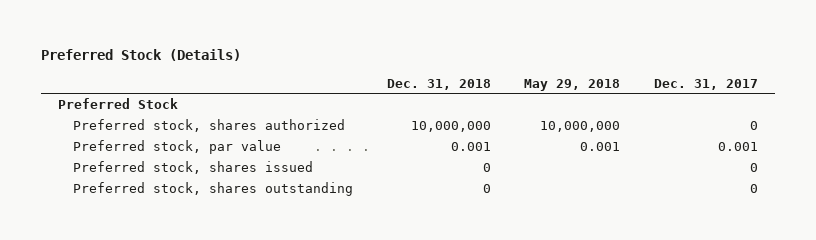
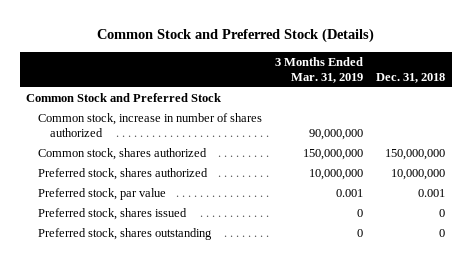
- Preferred Stock (Details)
+ Common Stock and Preferred Stock (Details)
- | Dec. 31, 2018 | May 29, 2018 | Dec. 31, 2017
+ | 3 Months Ended Mar. 31, 2019 | Dec. 31, 2018
- Preferred Stock
+ Common Stock and Preferred Stock
+ Common stock, increase in number of shares authorized | 90,000,000 |
+ Common stock, shares authorized | 150,000,000 | 150,000,000

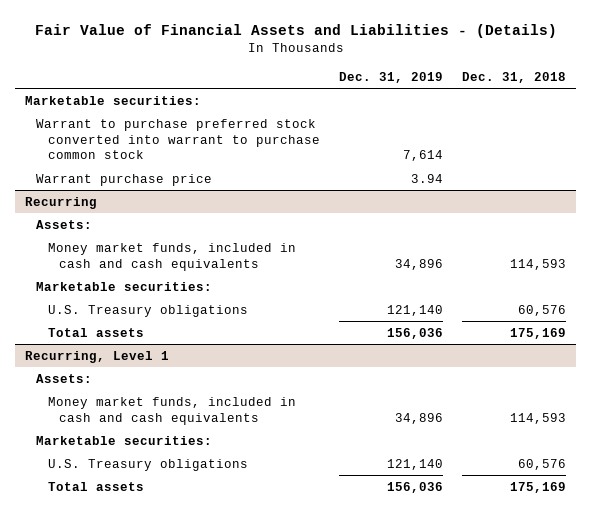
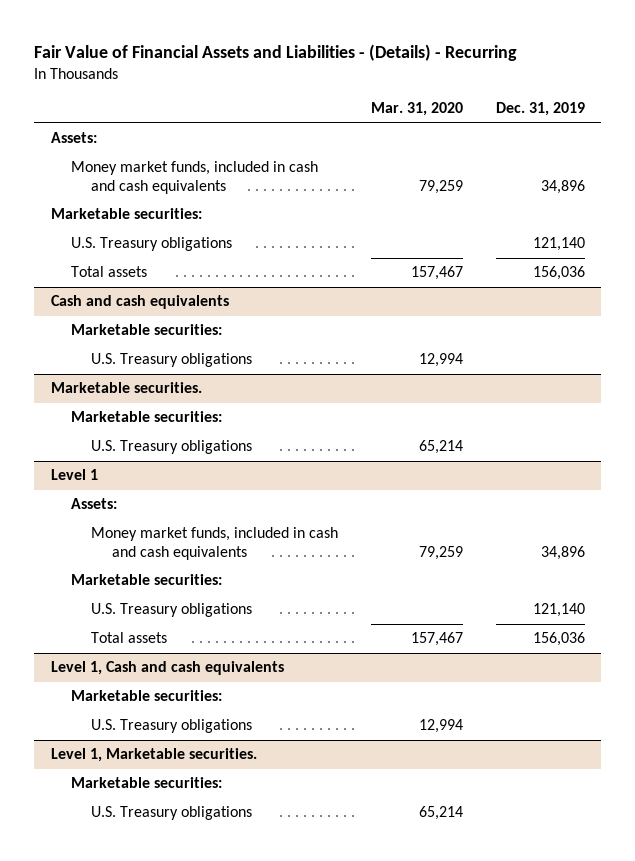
- Fair Value of Financial Assets and Liabilities - (Details)
+ Fair Value of Financial Assets and Liabilities - (Details) - Recurring
- | Dec. 31, 2019 | Dec. 31, 2018
+ | Mar. 31, 2020 | Dec. 31, 2019
- Marketable securities:
- Warrant to purchase preferred stock converted into warrant to purchase common stock | 7,614 |
- Warrant purchase price | 3.94 |
- Recurring
- Recurring, Level 1
+ Cash and cash equivalents
+ Marketable securities:
+ U.S. Treasury obligations | 12,994 |
+ Marketable securities.
+ Marketable securities:
+ U.S. Treasury obligations | 65,214 |
+ Level 1
+ Level 1, Cash and cash equivalents
+ Marketable securities:
+ U.S. Treasury obligations | 12,994 |
+ Level 1, Marketable securities.
+ Marketable securities:
+ U.S. Treasury obligations | 65,214 |

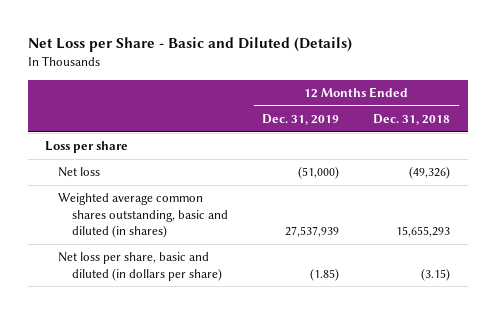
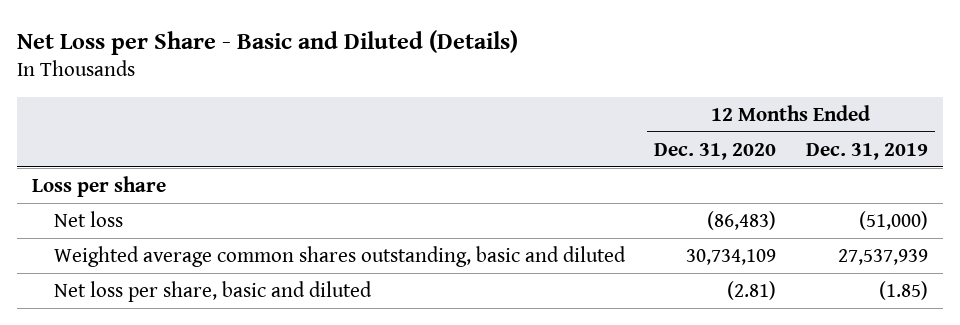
- | 12 Months Ended Dec. 31, 2019 | 12 Months Ended Dec. 31, 2018
+ | 12 Months Ended Dec. 31, 2020 | 12 Months Ended Dec. 31, 2019
- Weighted average common shares outstanding, basic and diluted (in shares) | 27,537,939 | 15,655,293
- Net loss per share, basic and diluted (in dollars per share) | (1.85) | (3.15)
+ Weighted average common shares outstanding, basic and diluted | 30,734,109 | 27,537,939
+ Net loss per share, basic and diluted | (2.81) | (1.85)

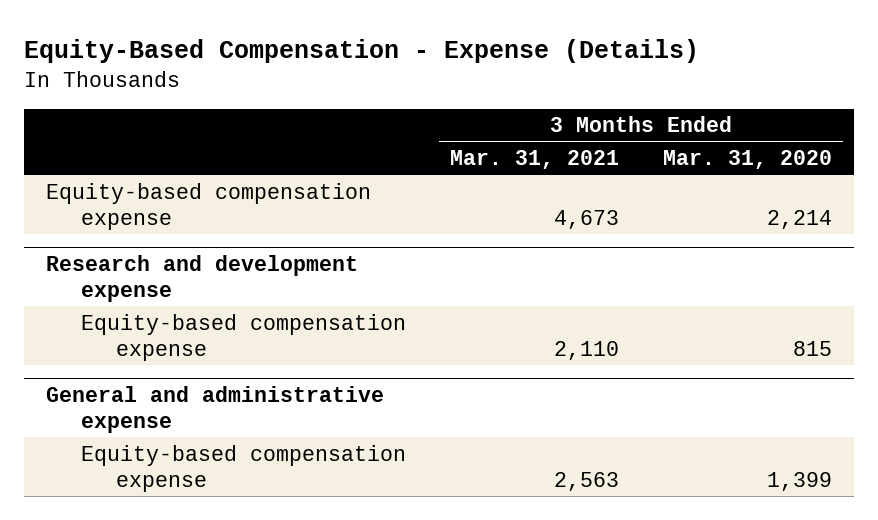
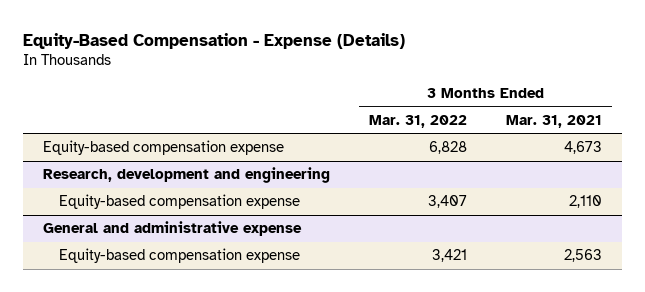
- | 3 Months Ended Mar. 31, 2021 | 3 Months Ended Mar. 31, 2020
+ | 3 Months Ended Mar. 31, 2022 | 3 Months Ended Mar. 31, 2021
- Research and development expense
+ Research, development and engineering

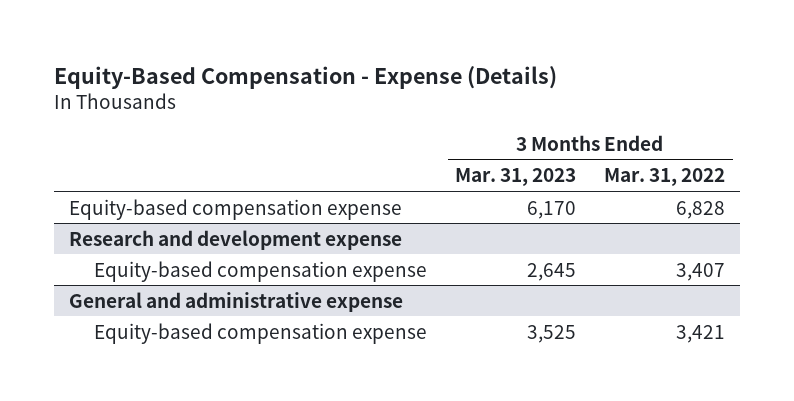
- | 3 Months Ended Mar. 31, 2022 | 3 Months Ended Mar. 31, 2021
+ | 3 Months Ended Mar. 31, 2023 | 3 Months Ended Mar. 31, 2022
- Research, development and engineering
+ Research and development expense

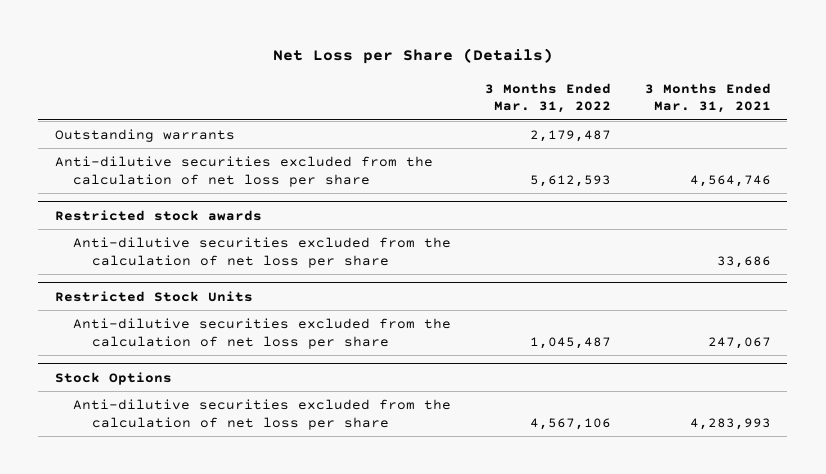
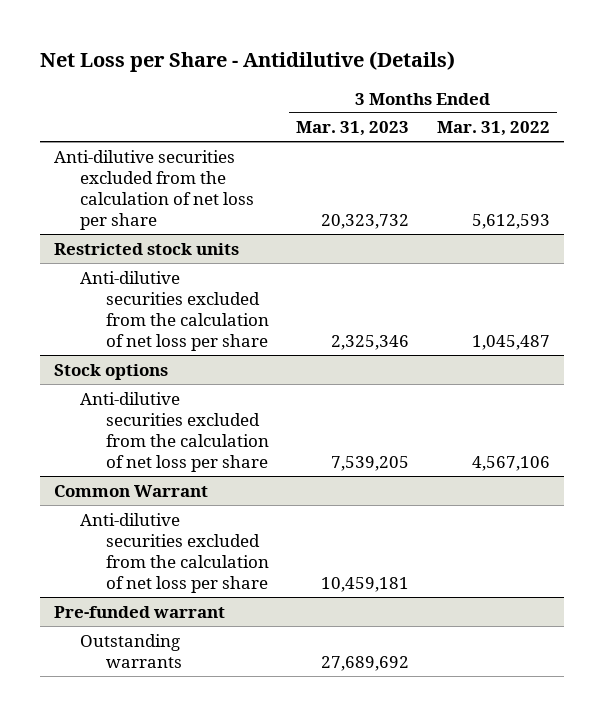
- Net Loss per Share (Details)
+ Net Loss per Share - Antidilutive (Details)
- | 3 Months Ended Mar. 31, 2022 | 3 Months Ended Mar. 31, 2021
+ | 3 Months Ended Mar. 31, 2023 | 3 Months Ended Mar. 31, 2022
- Outstanding warrants | 2,179,487 |
- Restricted stock awards
- Anti-dilutive securities excluded from the calculation of net loss per share | | 33,686
- Restricted Stock Units
+ Restricted stock units
- Stock Options
+ Stock options
+ Common Warrant
+ Anti-dilutive securities excluded from the calculation of net loss per share | 10,459,181 |
+ Pre-funded warrant
+ Outstanding warrants | 27,689,692 |

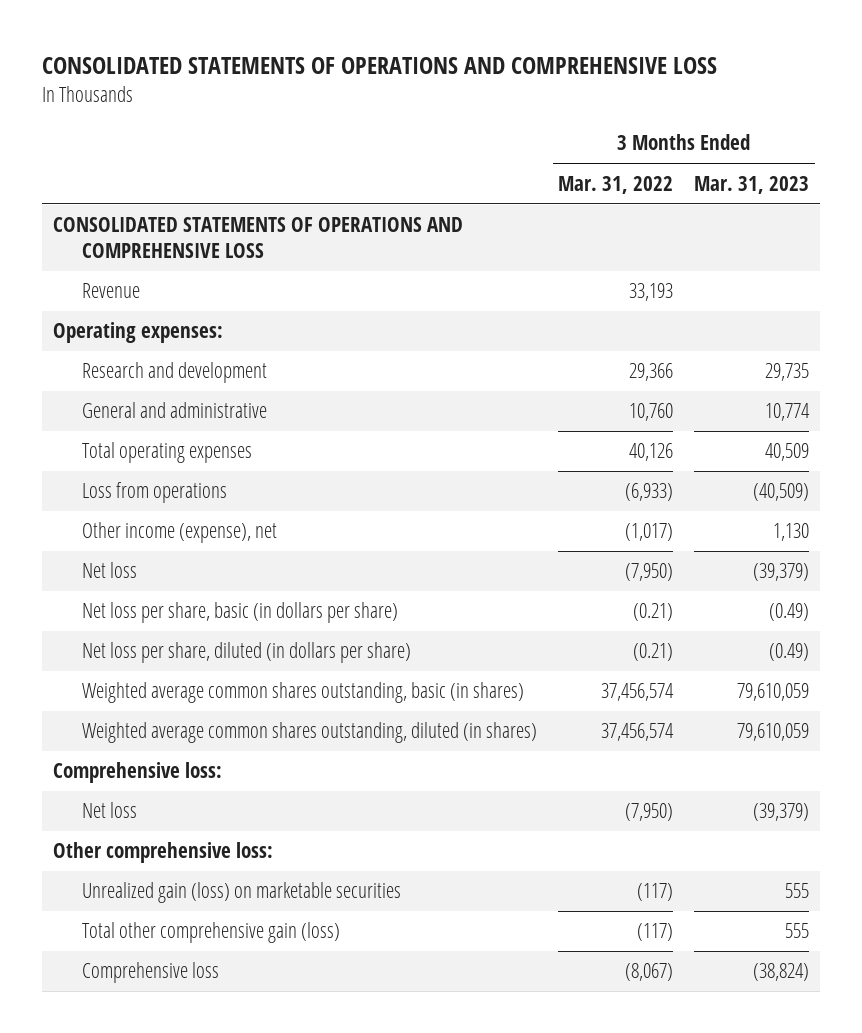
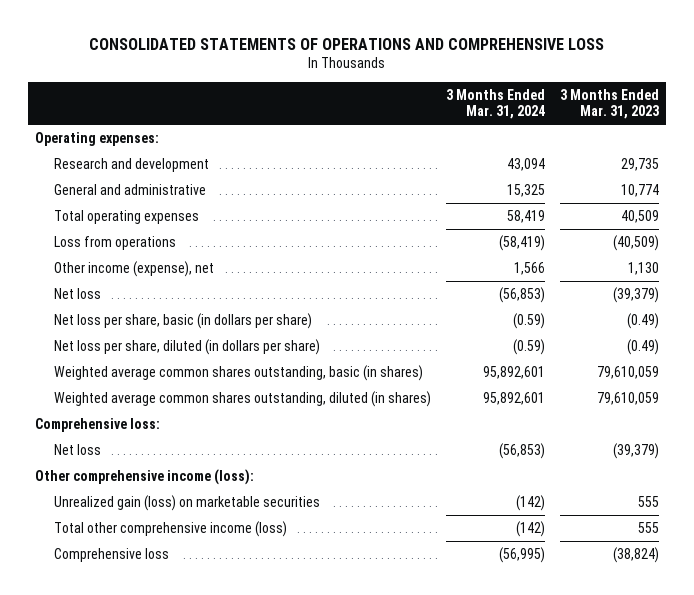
- | 3 Months Ended Mar. 31, 2022 | 3 Months Ended Mar. 31, 2023
+ | 3 Months Ended Mar. 31, 2024 | 3 Months Ended Mar. 31, 2023
- CONSOLIDATED STATEMENTS OF OPERATIONS AND COMPREHENSIVE LOSS
- Revenue | 33,193 |
- Other comprehensive loss:
+ Other comprehensive income (loss):
- Total other comprehensive gain (loss) | (117) | 555
+ Total other comprehensive income (loss) | (142) | 555

